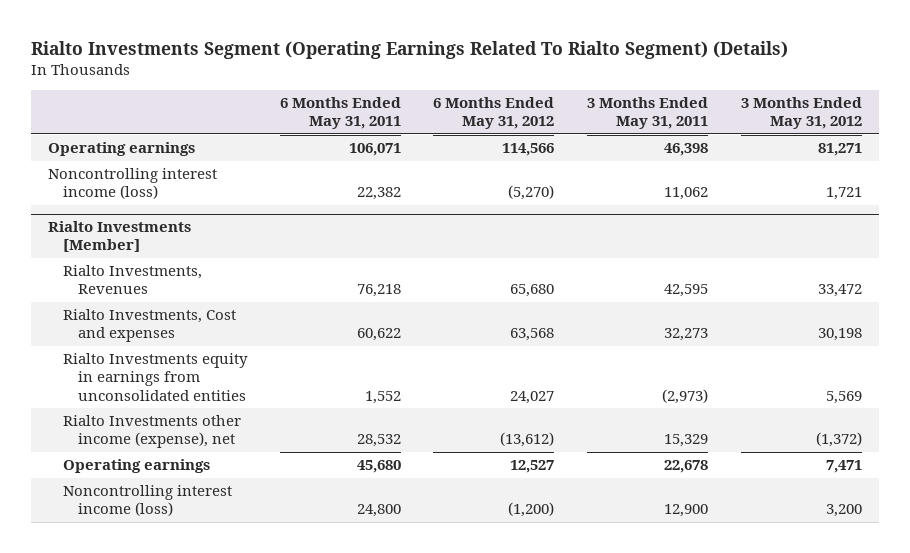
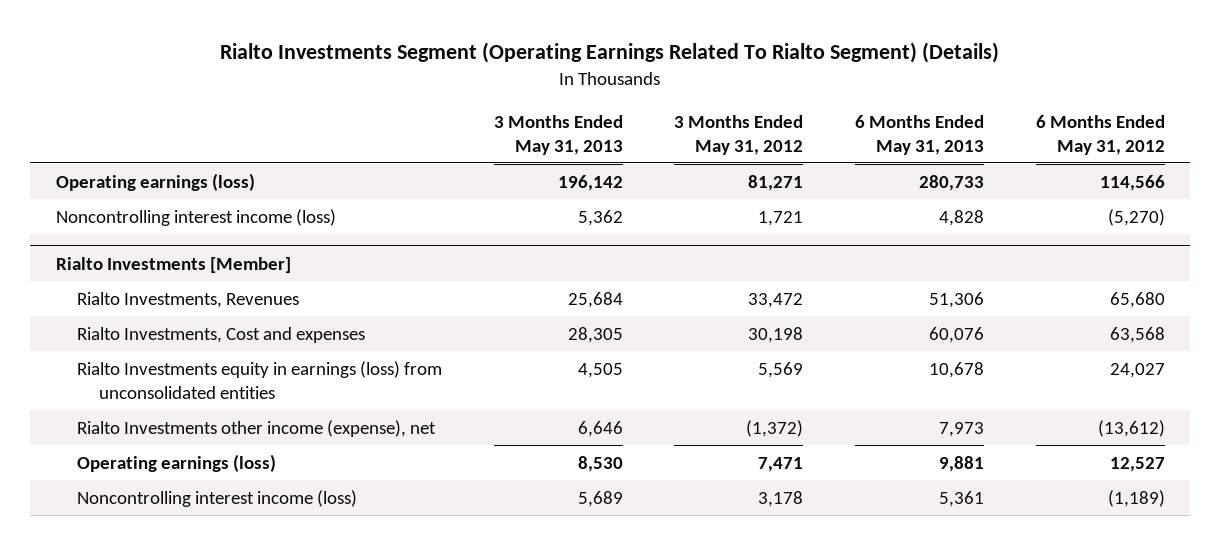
- | 6 Months Ended May 31, 2011 | 6 Months Ended May 31, 2012 | 3 Months Ended May 31, 2011 | 3 Months Ended May 31, 2012
+ | 3 Months Ended May 31, 2013 | 3 Months Ended May 31, 2012 | 6 Months Ended May 31, 2013 | 6 Months Ended May 31, 2012
- Operating earnings | 106,071 | 114,566 | 46,398 | 81,271
+ Operating earnings (loss) | 196,142 | 81,271 | 280,733 | 114,566
@ Rialto Investments [Member]
- Rialto Investments equity in earnings from unconsolidated entities | 1,552 | 24,027 | (2,973) | 5,569
+ Rialto Investments equity in earnings (loss) from unconsolidated entities | 4,505 | 5,569 | 10,678 | 24,027
- Operating earnings | 45,680 | 12,527 | 22,678 | 7,471
- Noncontrolling interest income (loss) | 24,800 | (1,200) | 12,900 | 3,200
+ Operating earnings (loss) | 8,530 | 7,471 | 9,881 | 12,527
+ Noncontrolling interest income (loss) | 5,689 | 3,178 | 5,361 | (1,189)

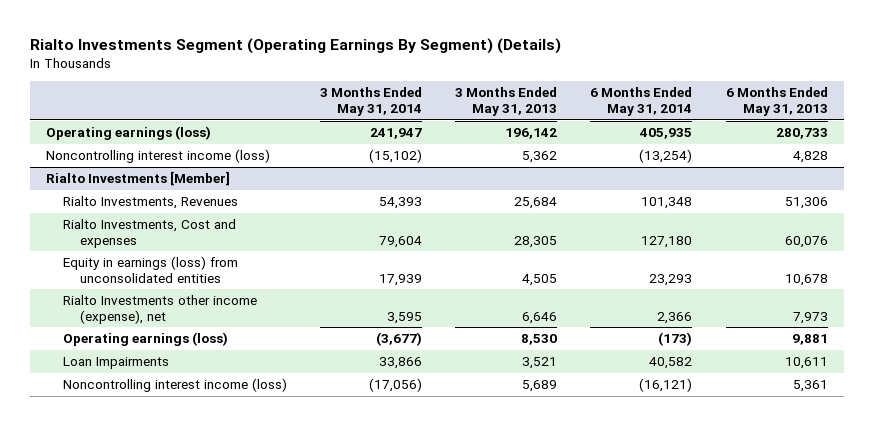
- Rialto Investments Segment (Operating Earnings Related To Rialto Segment) (Details)
+ Rialto Investments Segment (Operating Earnings By Segment) (Details)
- | 3 Months Ended May 31, 2013 | 3 Months Ended May 31, 2012 | 6 Months Ended May 31, 2013 | 6 Months Ended May 31, 2012
+ | 3 Months Ended May 31, 2014 | 3 Months Ended May 31, 2013 | 6 Months Ended May 31, 2014 | 6 Months Ended May 31, 2013
@ Rialto Investments [Member]
- Rialto Investments equity in earnings (loss) from unconsolidated entities | 4,505 | 5,569 | 10,678 | 24,027
+ Equity in earnings (loss) from unconsolidated entities | 17,939 | 4,505 | 23,293 | 10,678
+ Loan Impairments | 33,866 | 3,521 | 40,582 | 10,611

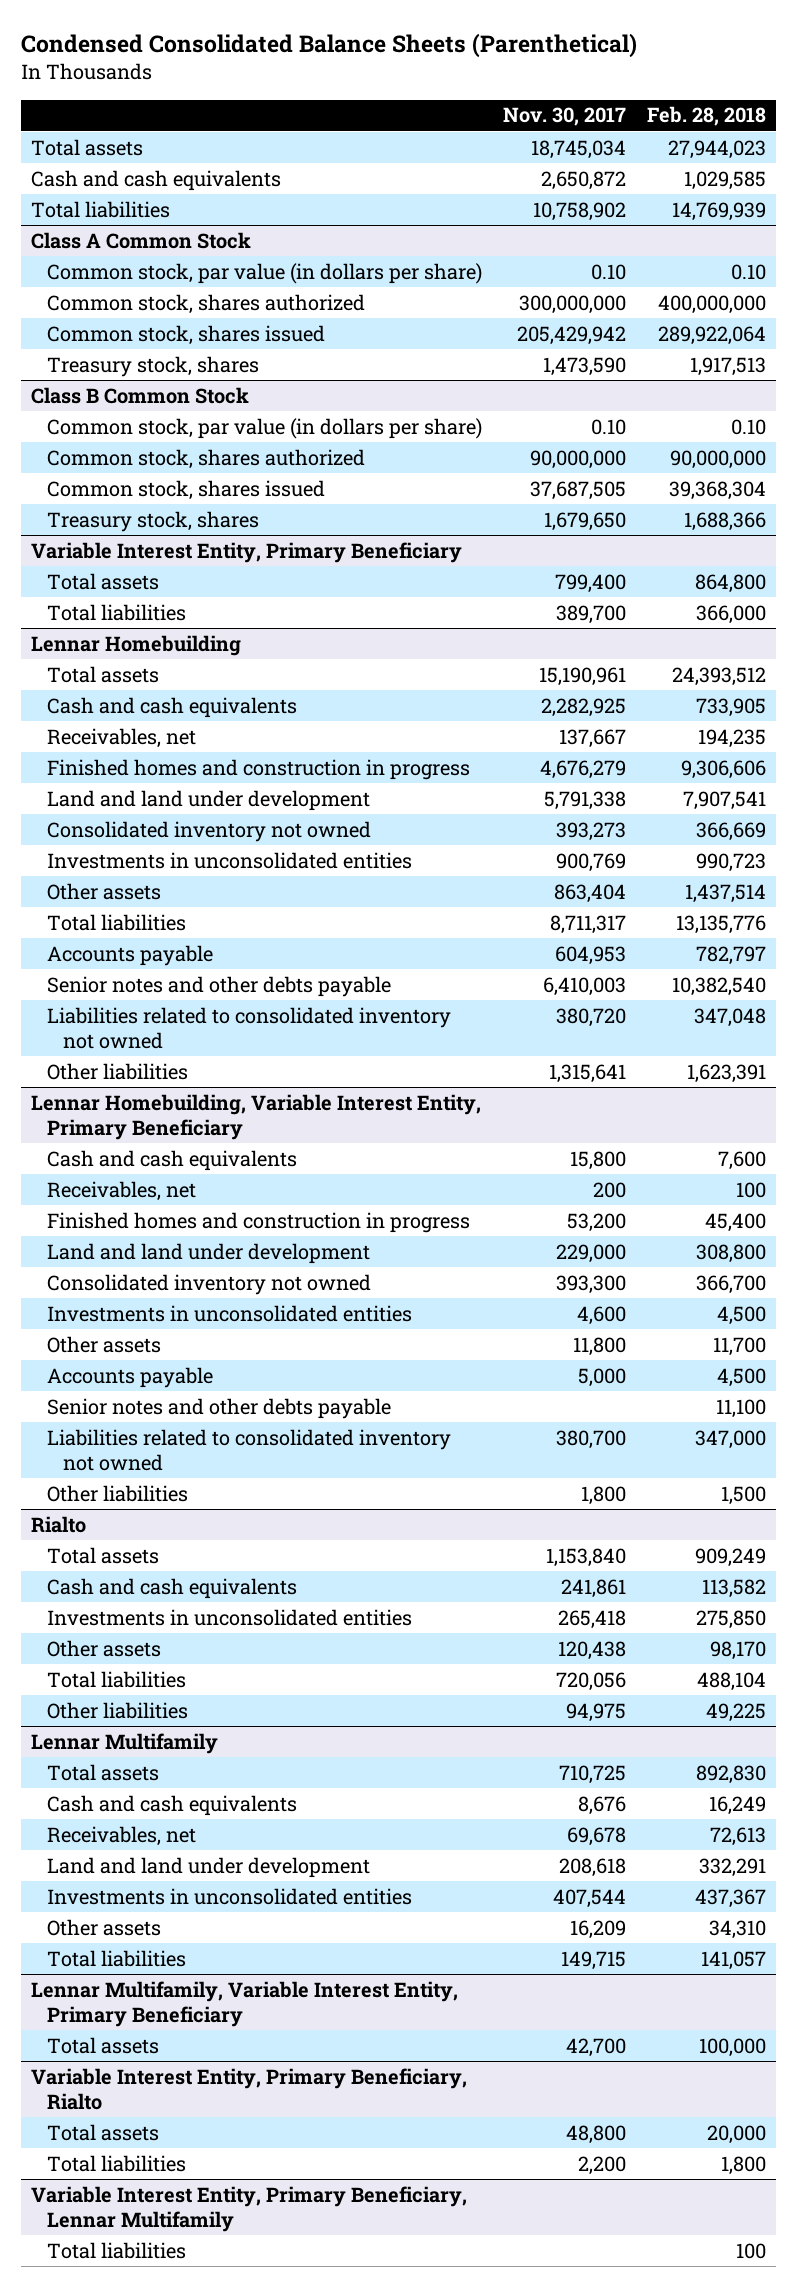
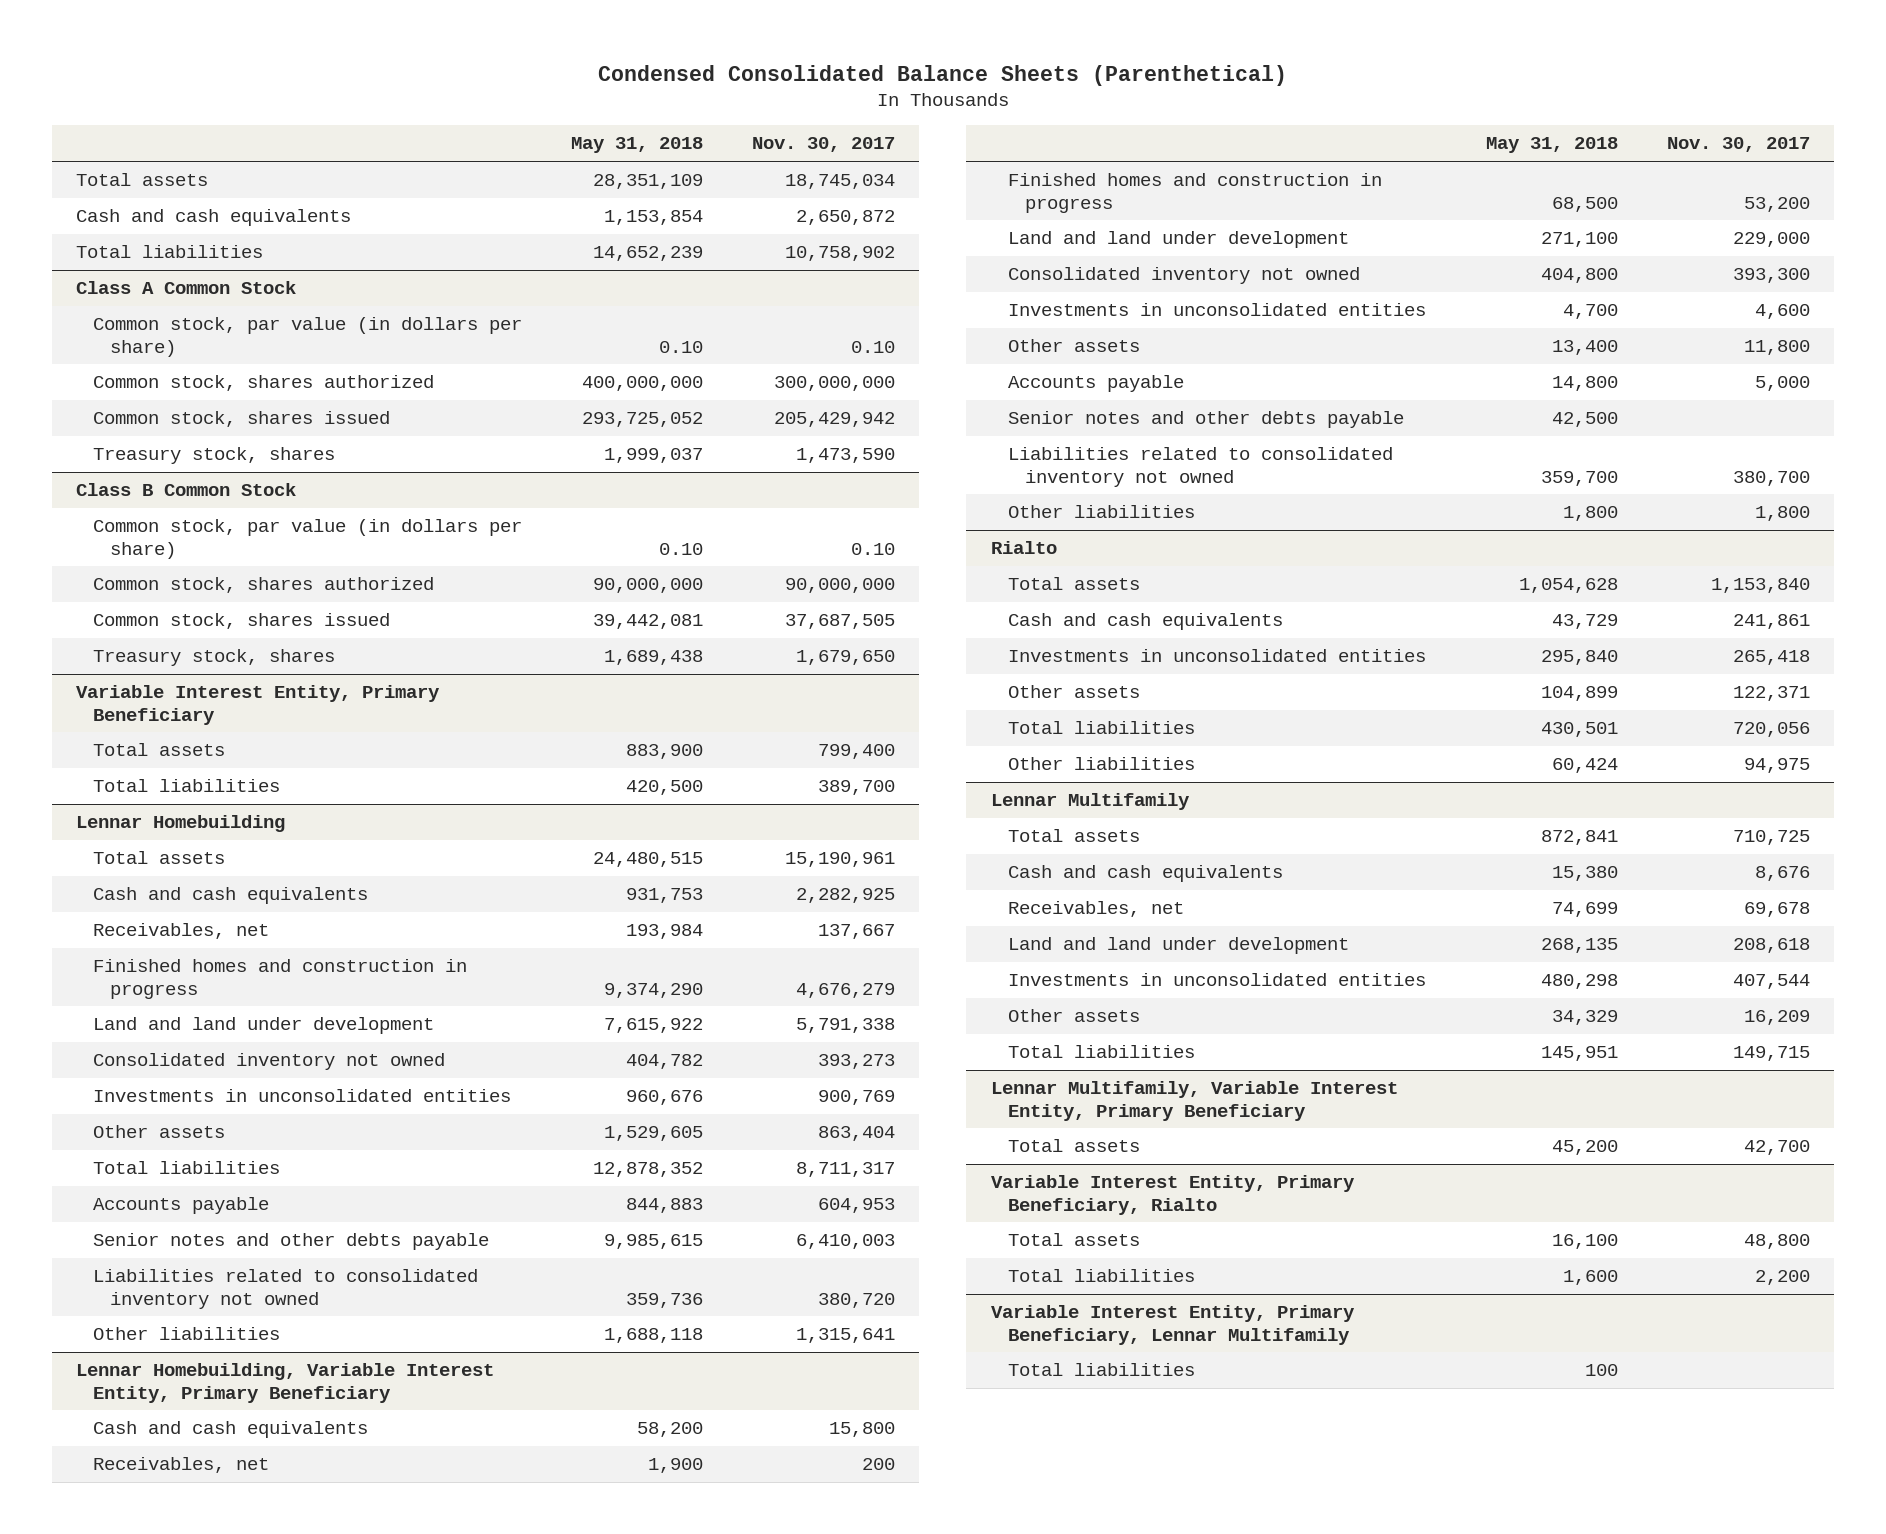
- | Nov. 30, 2017 | Feb. 28, 2018
+ | May 31, 2018 | Nov. 30, 2017
@ Rialto
- Other assets | 120,438 | 98,170
+ Other assets | 104,899 | 122,371

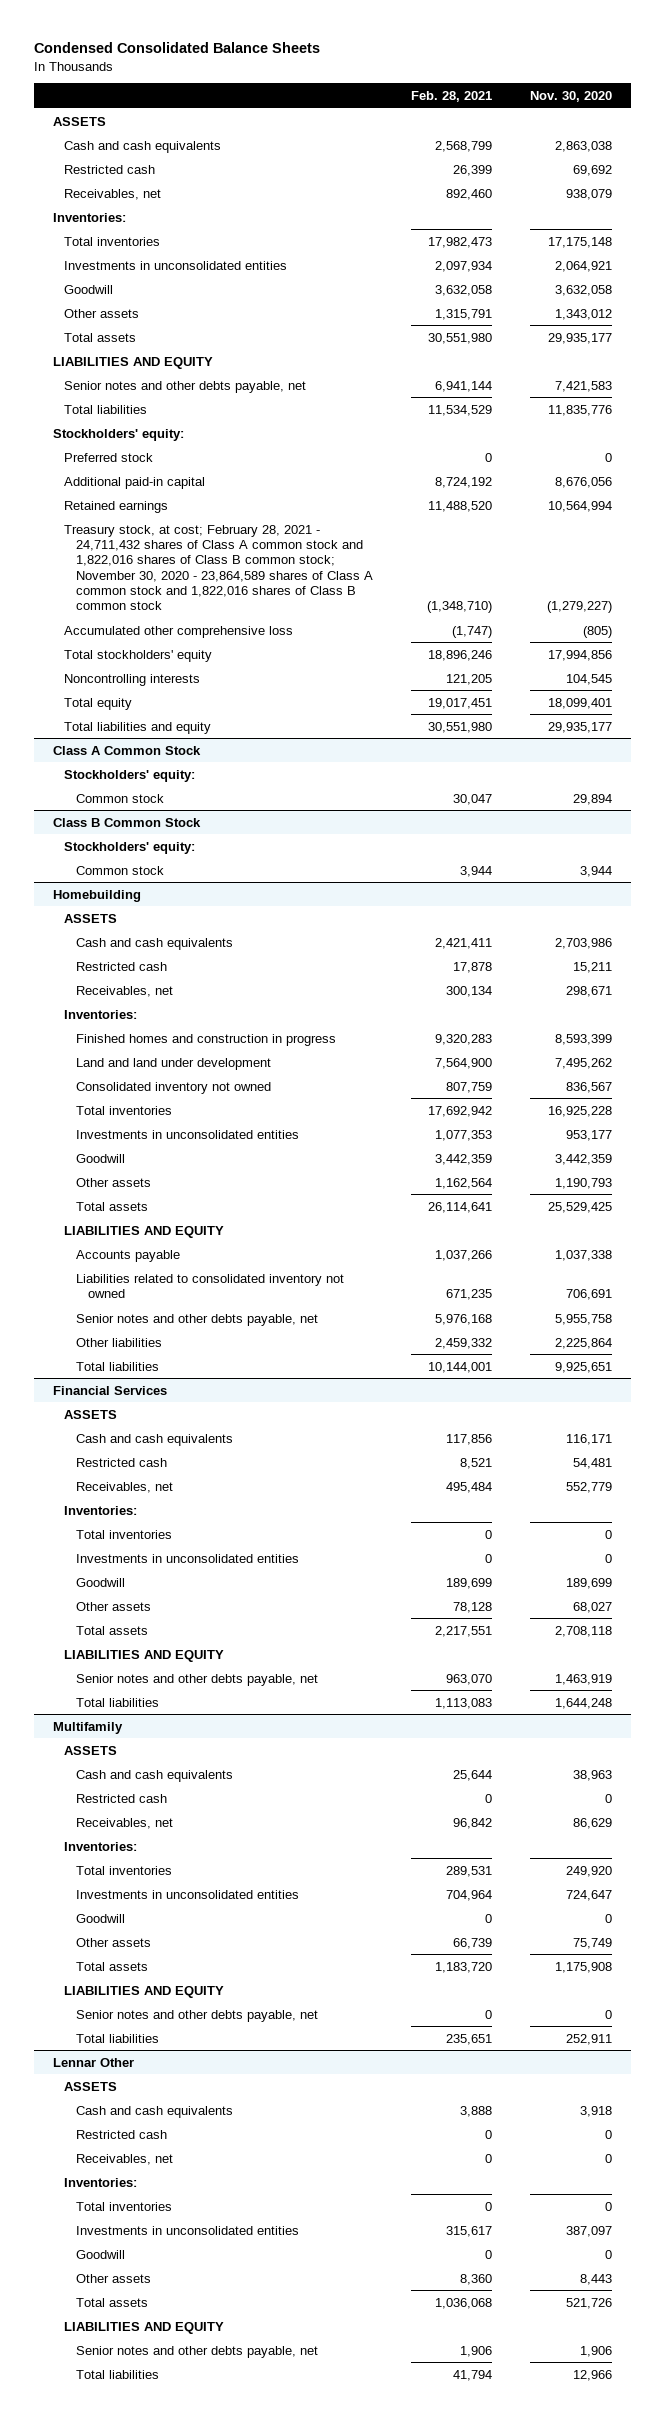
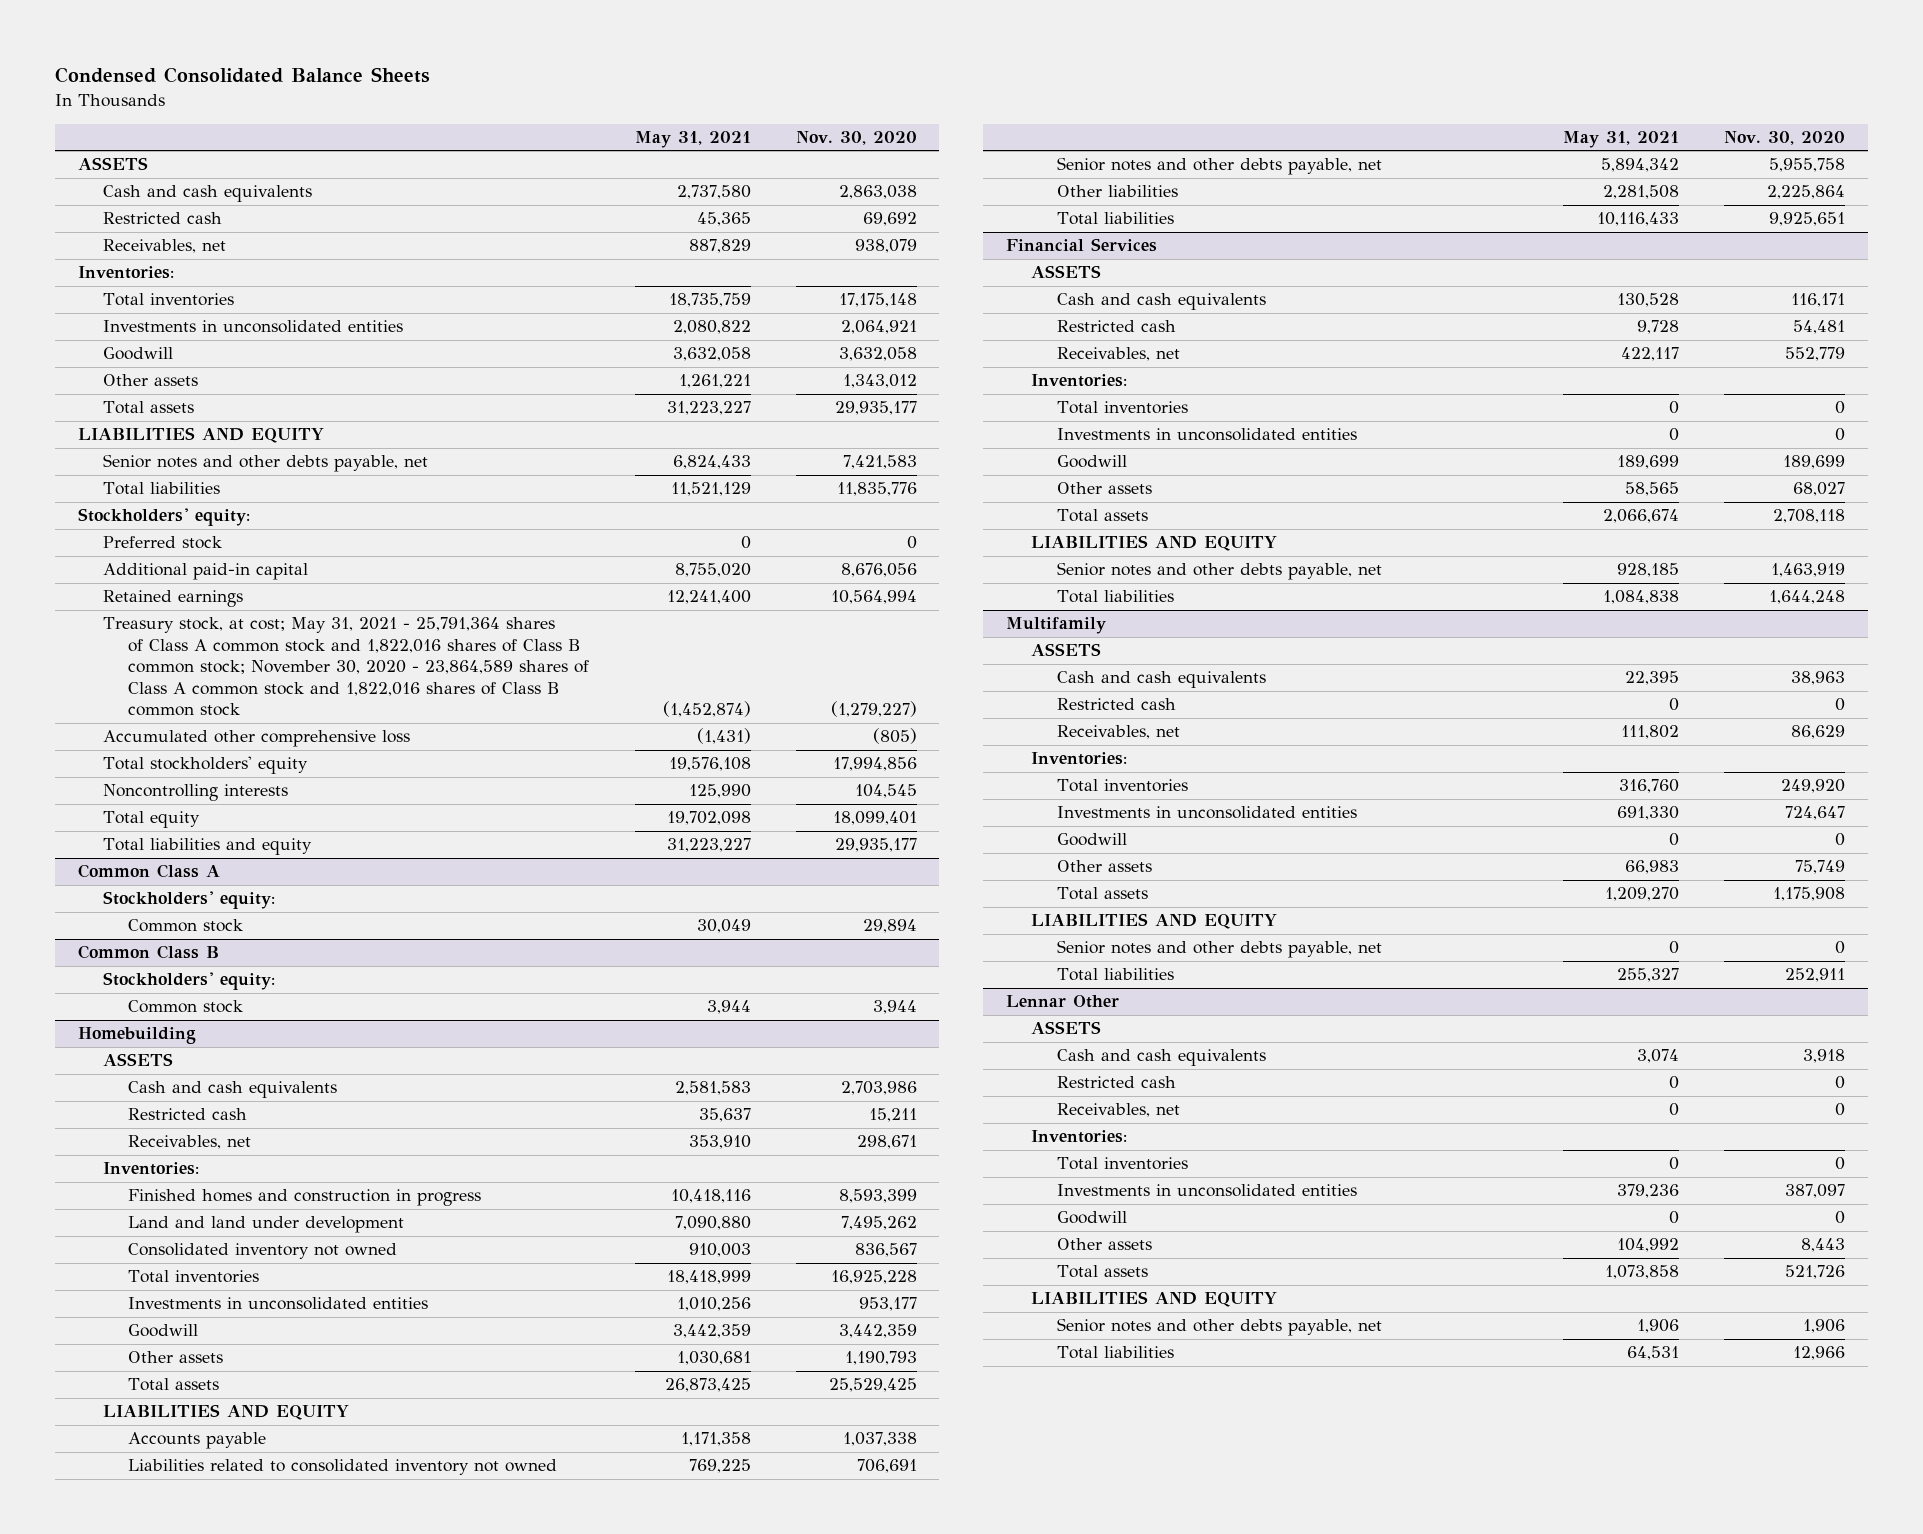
- | Feb. 28, 2021 | Nov. 30, 2020
+ | May 31, 2021 | Nov. 30, 2020
- Treasury stock, at cost; February 28, 2021 - 24,711,432 shares of Class A common stock and 1,822,016 shares of Class B common stock; November 30, 2020 - 23,864,589 shares of Class A common stock and 1,822,016 shares of Class B common stock | (1,348,710) | (1,279,227)
+ Treasury stock, at cost; May 31, 2021 - 25,791,364 shares of Class A common stock and 1,822,016 shares of Class B common stock; November 30, 2020 - 23,864,589 shares of Class A common stock and 1,822,016 shares of Class B common stock | (1,452,874) | (1,279,227)
- Class A Common Stock
+ Common Class A
- Class B Common Stock
+ Common Class B

